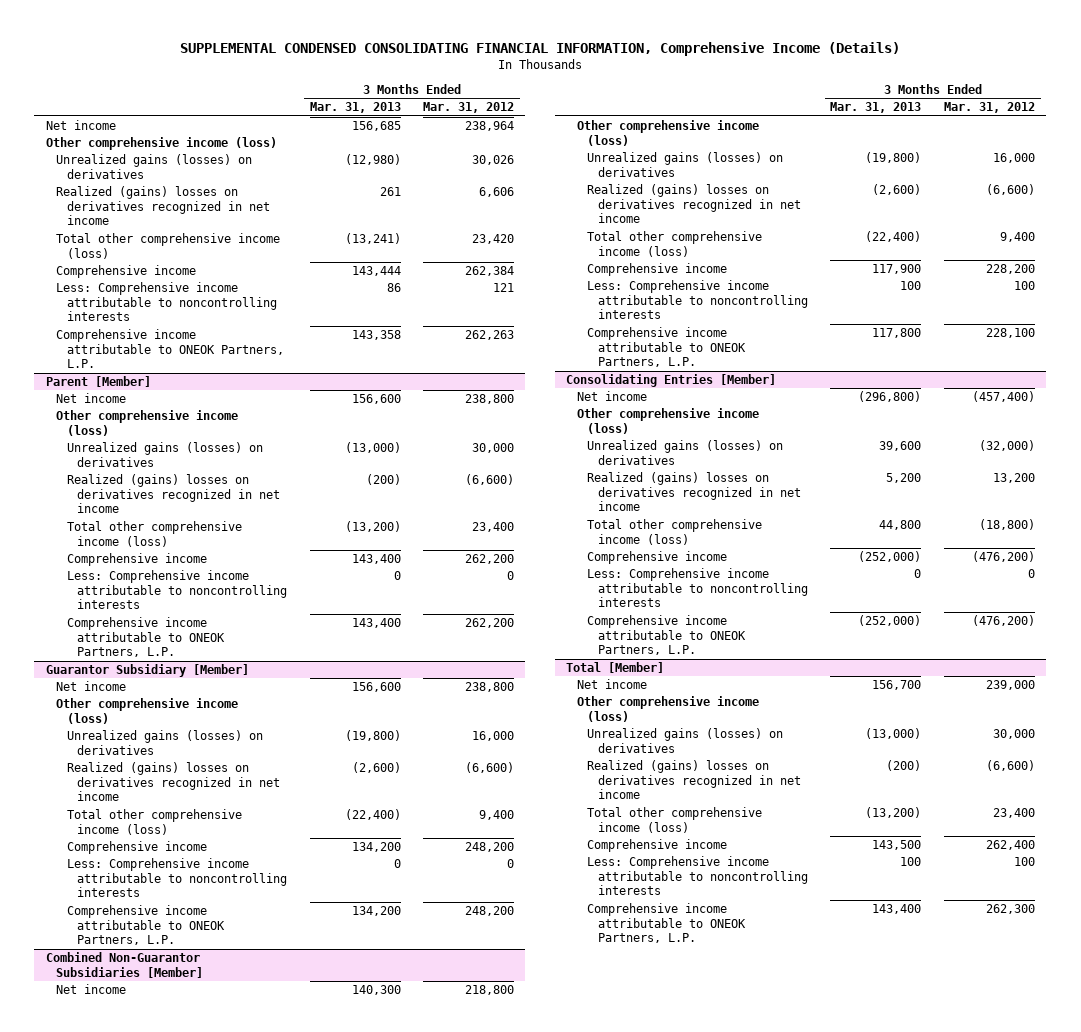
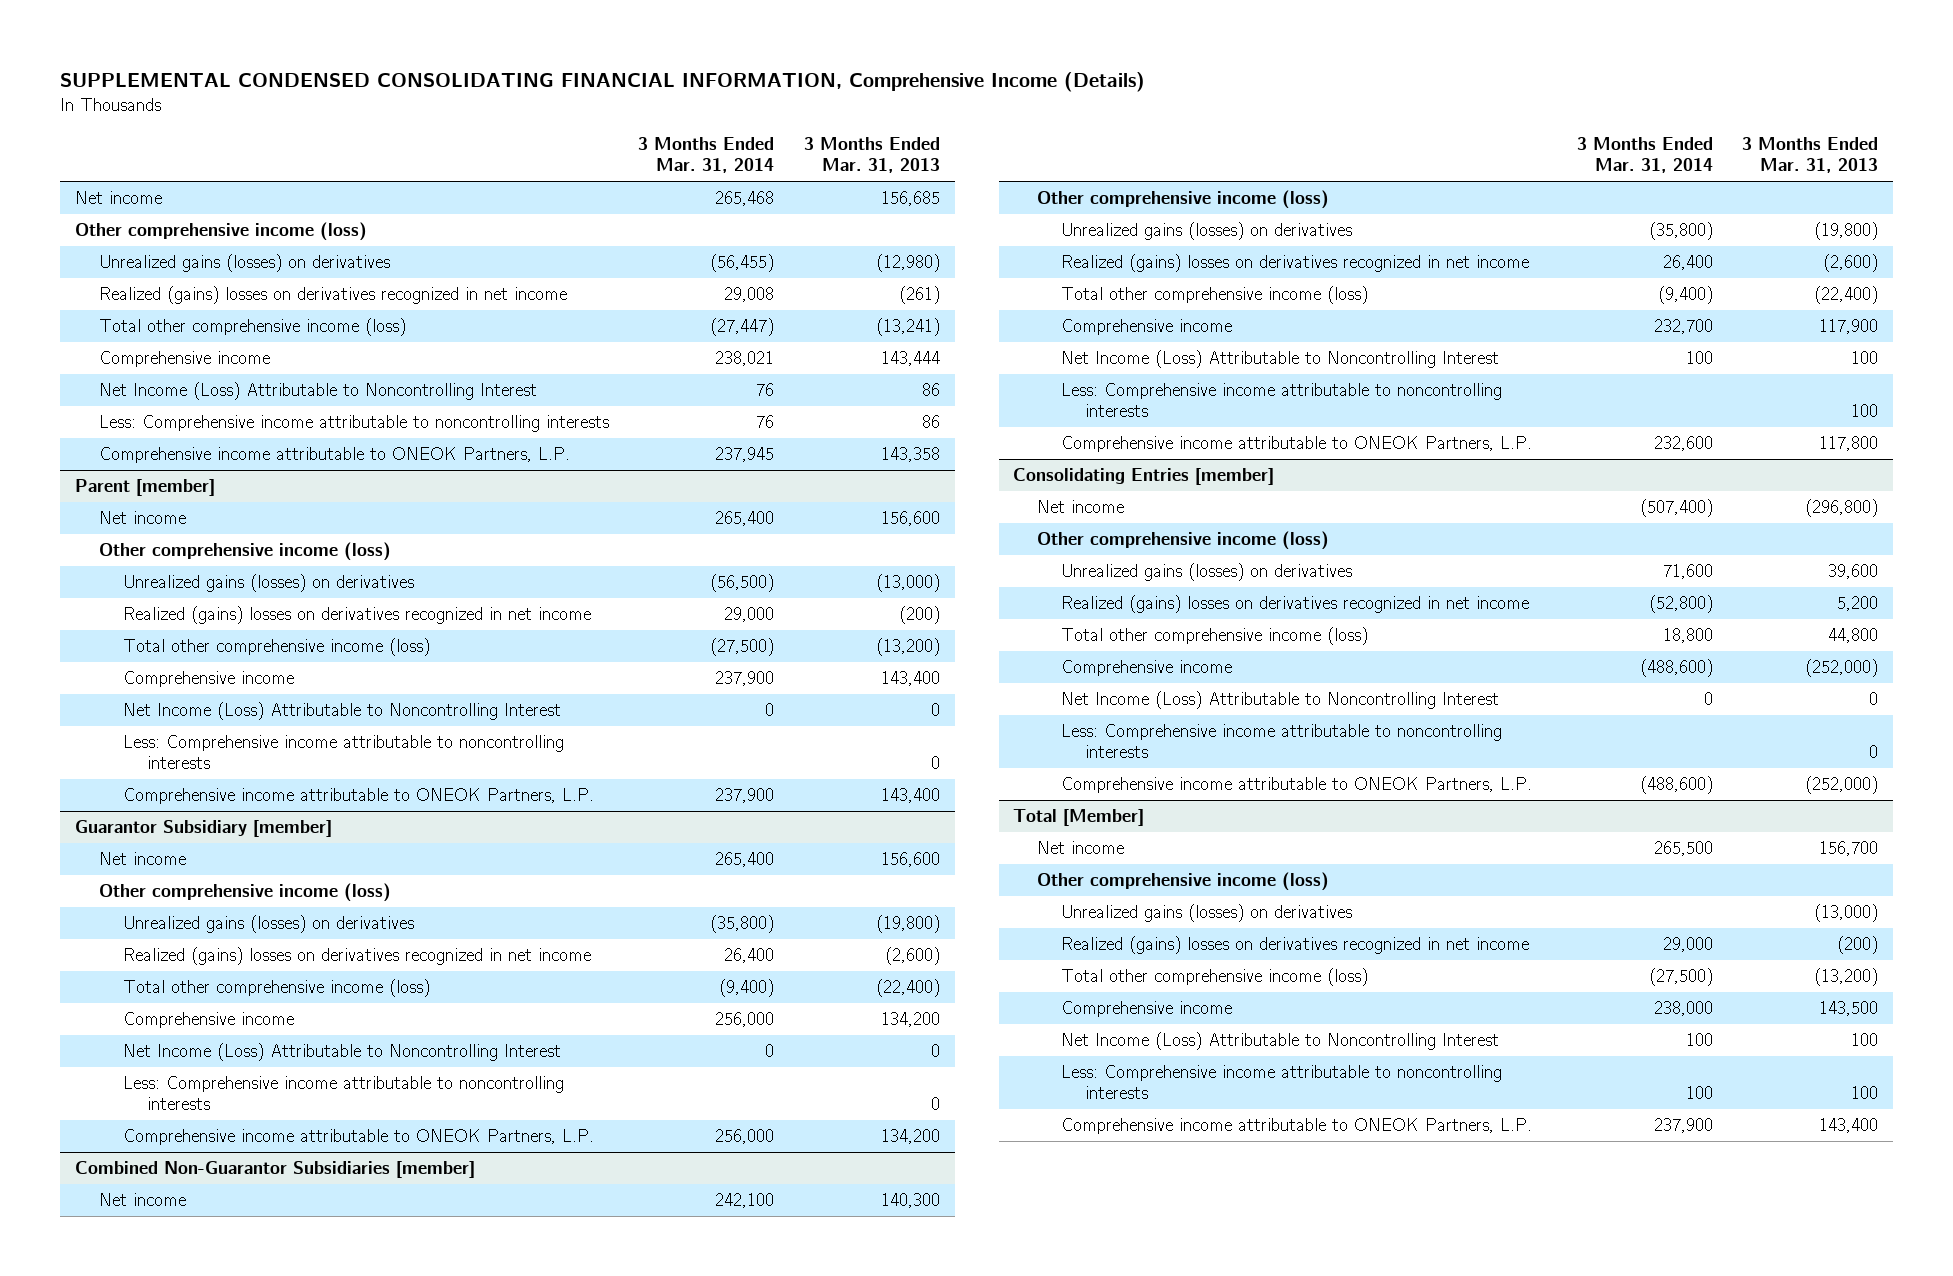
- | 3 Months Ended Mar. 31, 2013 | 3 Months Ended Mar. 31, 2012
+ | 3 Months Ended Mar. 31, 2014 | 3 Months Ended Mar. 31, 2013
- Realized (gains) losses on derivatives recognized in net income | 261 | 6,606
+ Realized (gains) losses on derivatives recognized in net income | 29,008 | (261)
+ Net Income (Loss) Attributable to Noncontrolling Interest | 76 | 86
- Parent [Member]
+ Parent [member]
+ Net Income (Loss) Attributable to Noncontrolling Interest | 0 | 0
- Guarantor Subsidiary [Member]
+ Guarantor Subsidiary [member]
+ Net Income (Loss) Attributable to Noncontrolling Interest | 0 | 0
- Combined Non-Guarantor Subsidiaries [Member]
+ Combined Non-Guarantor Subsidiaries [member]
+ Net Income (Loss) Attributable to Noncontrolling Interest | 100 | 100
- Consolidating Entries [Member]
+ Consolidating Entries [member]
+ Net Income (Loss) Attributable to Noncontrolling Interest | 0 | 0
@ Total [Member]
+ Net Income (Loss) Attributable to Noncontrolling Interest | 100 | 100

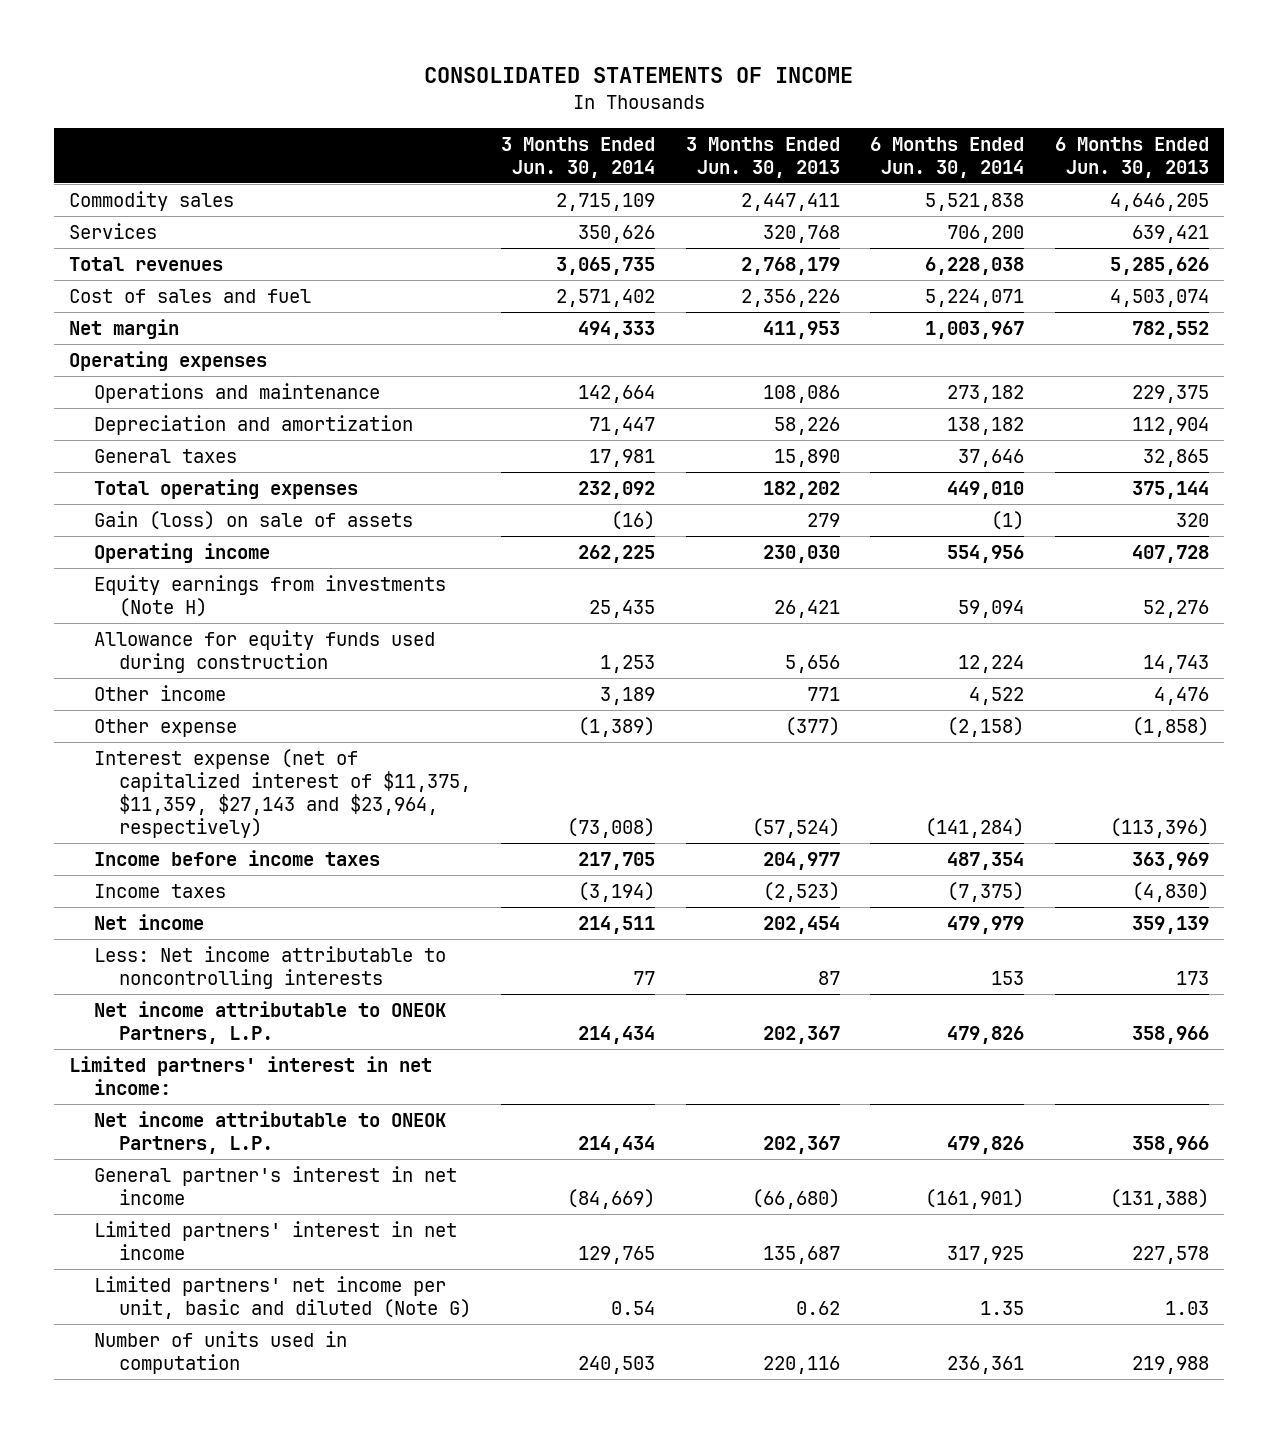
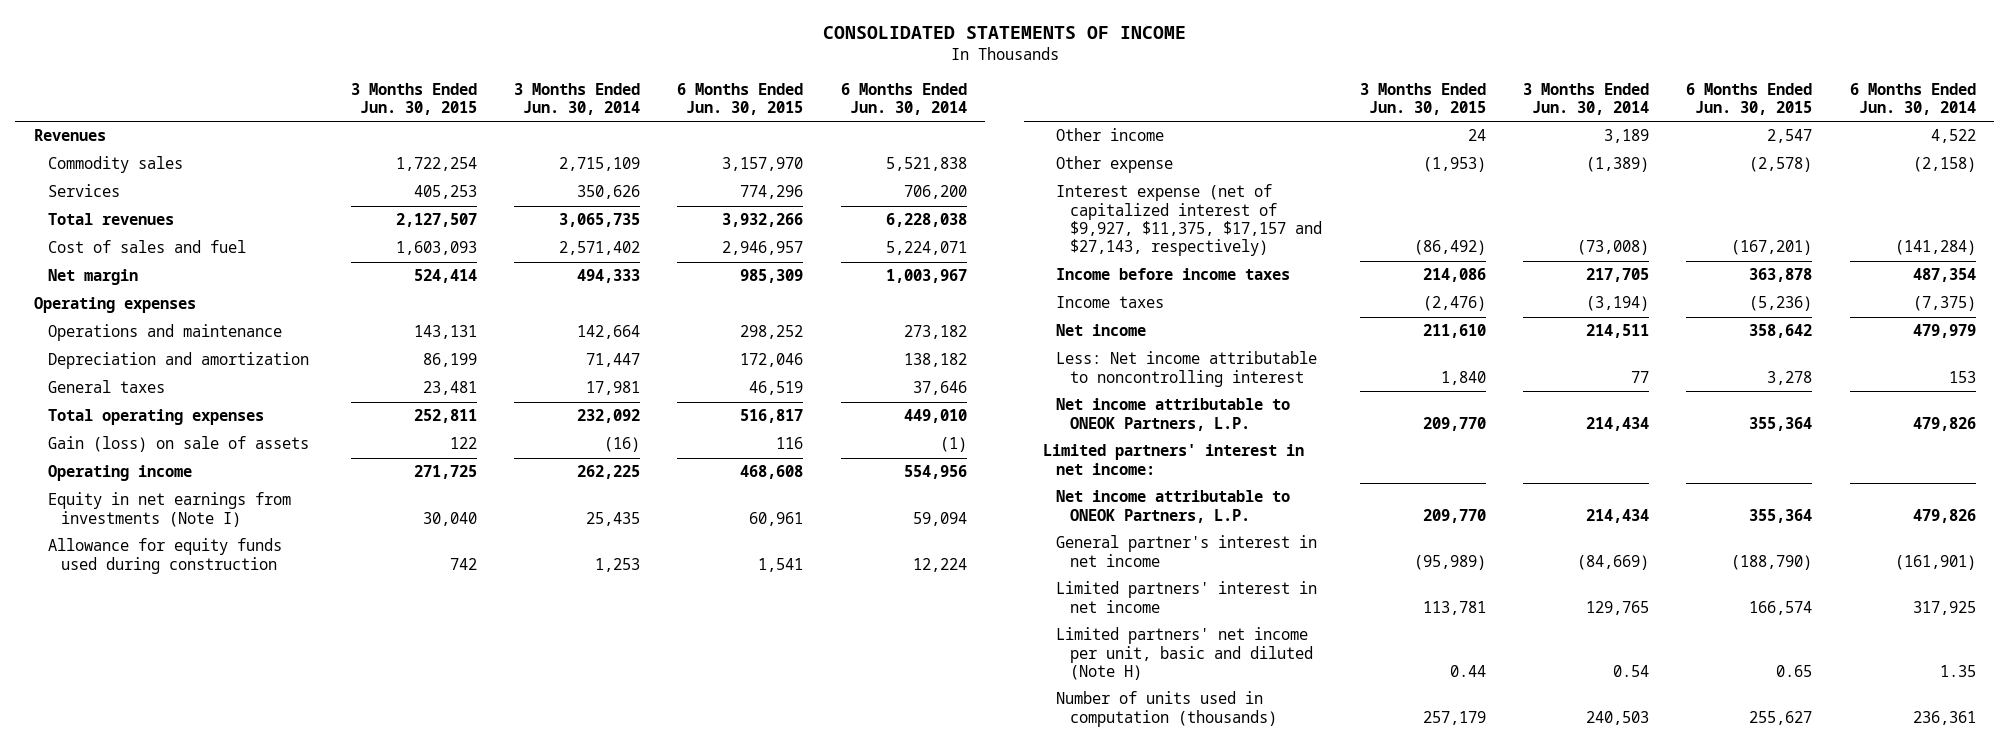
- | 3 Months Ended Jun. 30, 2014 | 3 Months Ended Jun. 30, 2013 | 6 Months Ended Jun. 30, 2014 | 6 Months Ended Jun. 30, 2013
+ | 3 Months Ended Jun. 30, 2015 | 3 Months Ended Jun. 30, 2014 | 6 Months Ended Jun. 30, 2015 | 6 Months Ended Jun. 30, 2014
+ Revenues
- Equity earnings from investments (Note H) | 25,435 | 26,421 | 59,094 | 52,276
+ Equity in net earnings from investments (Note I) | 30,040 | 25,435 | 60,961 | 59,094
- Interest expense (net of capitalized interest of $11,375, $11,359, $27,143 and $23,964, respectively) | (73,008) | (57,524) | (141,284) | (113,396)
+ Interest expense (net of capitalized interest of $9,927, $11,375, $17,157 and $27,143, respectively) | (86,492) | (73,008) | (167,201) | (141,284)
- Less: Net income attributable to noncontrolling interests | 77 | 87 | 153 | 173
+ Less: Net income attributable to noncontrolling interest | 1,840 | 77 | 3,278 | 153
- Limited partners' net income per unit, basic and diluted (Note G) | 0.54 | 0.62 | 1.35 | 1.03
- Number of units used in computation | 240,503 | 220,116 | 236,361 | 219,988
+ Limited partners' net income per unit, basic and diluted (Note H) | 0.44 | 0.54 | 0.65 | 1.35
+ Number of units used in computation (thousands) | 257,179 | 240,503 | 255,627 | 236,361

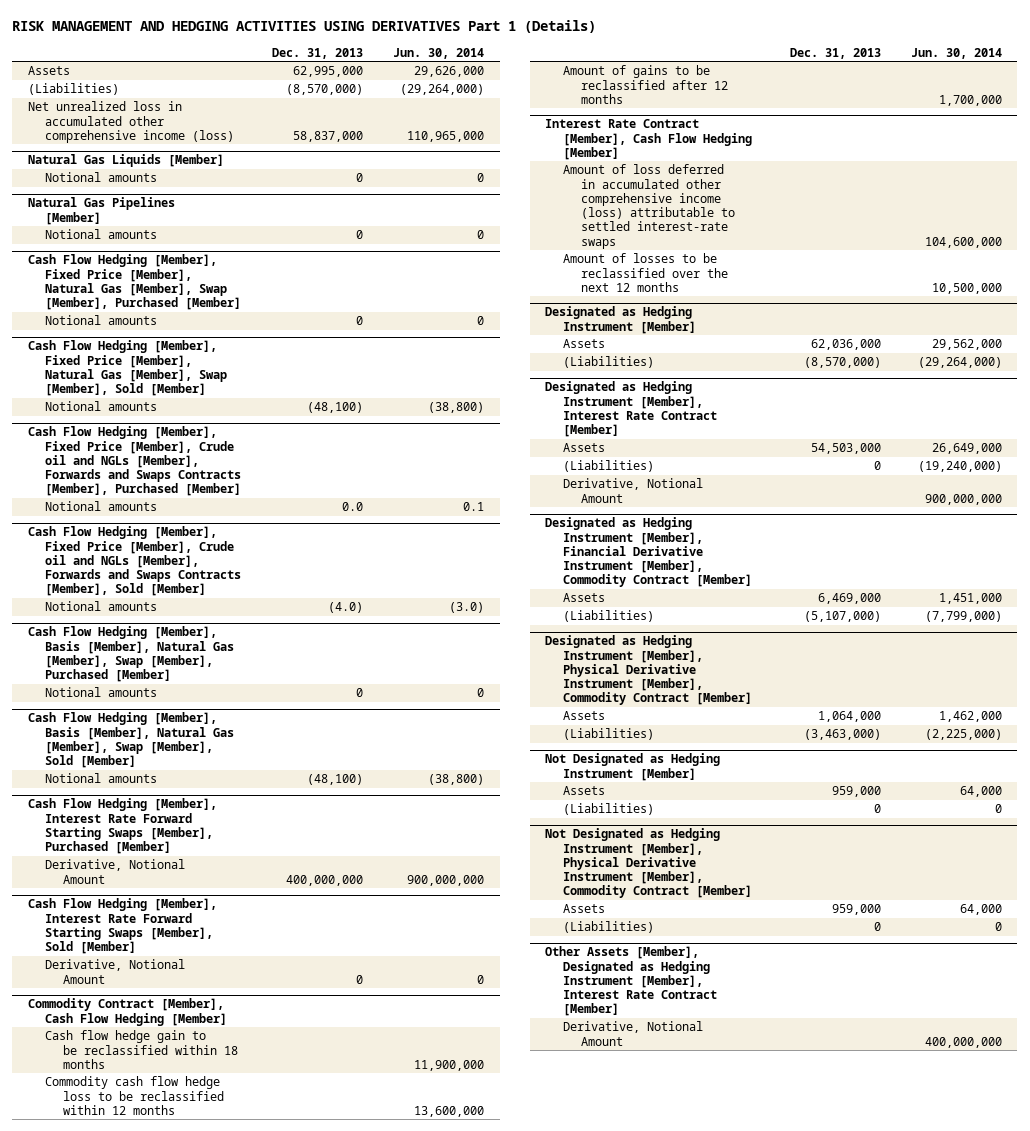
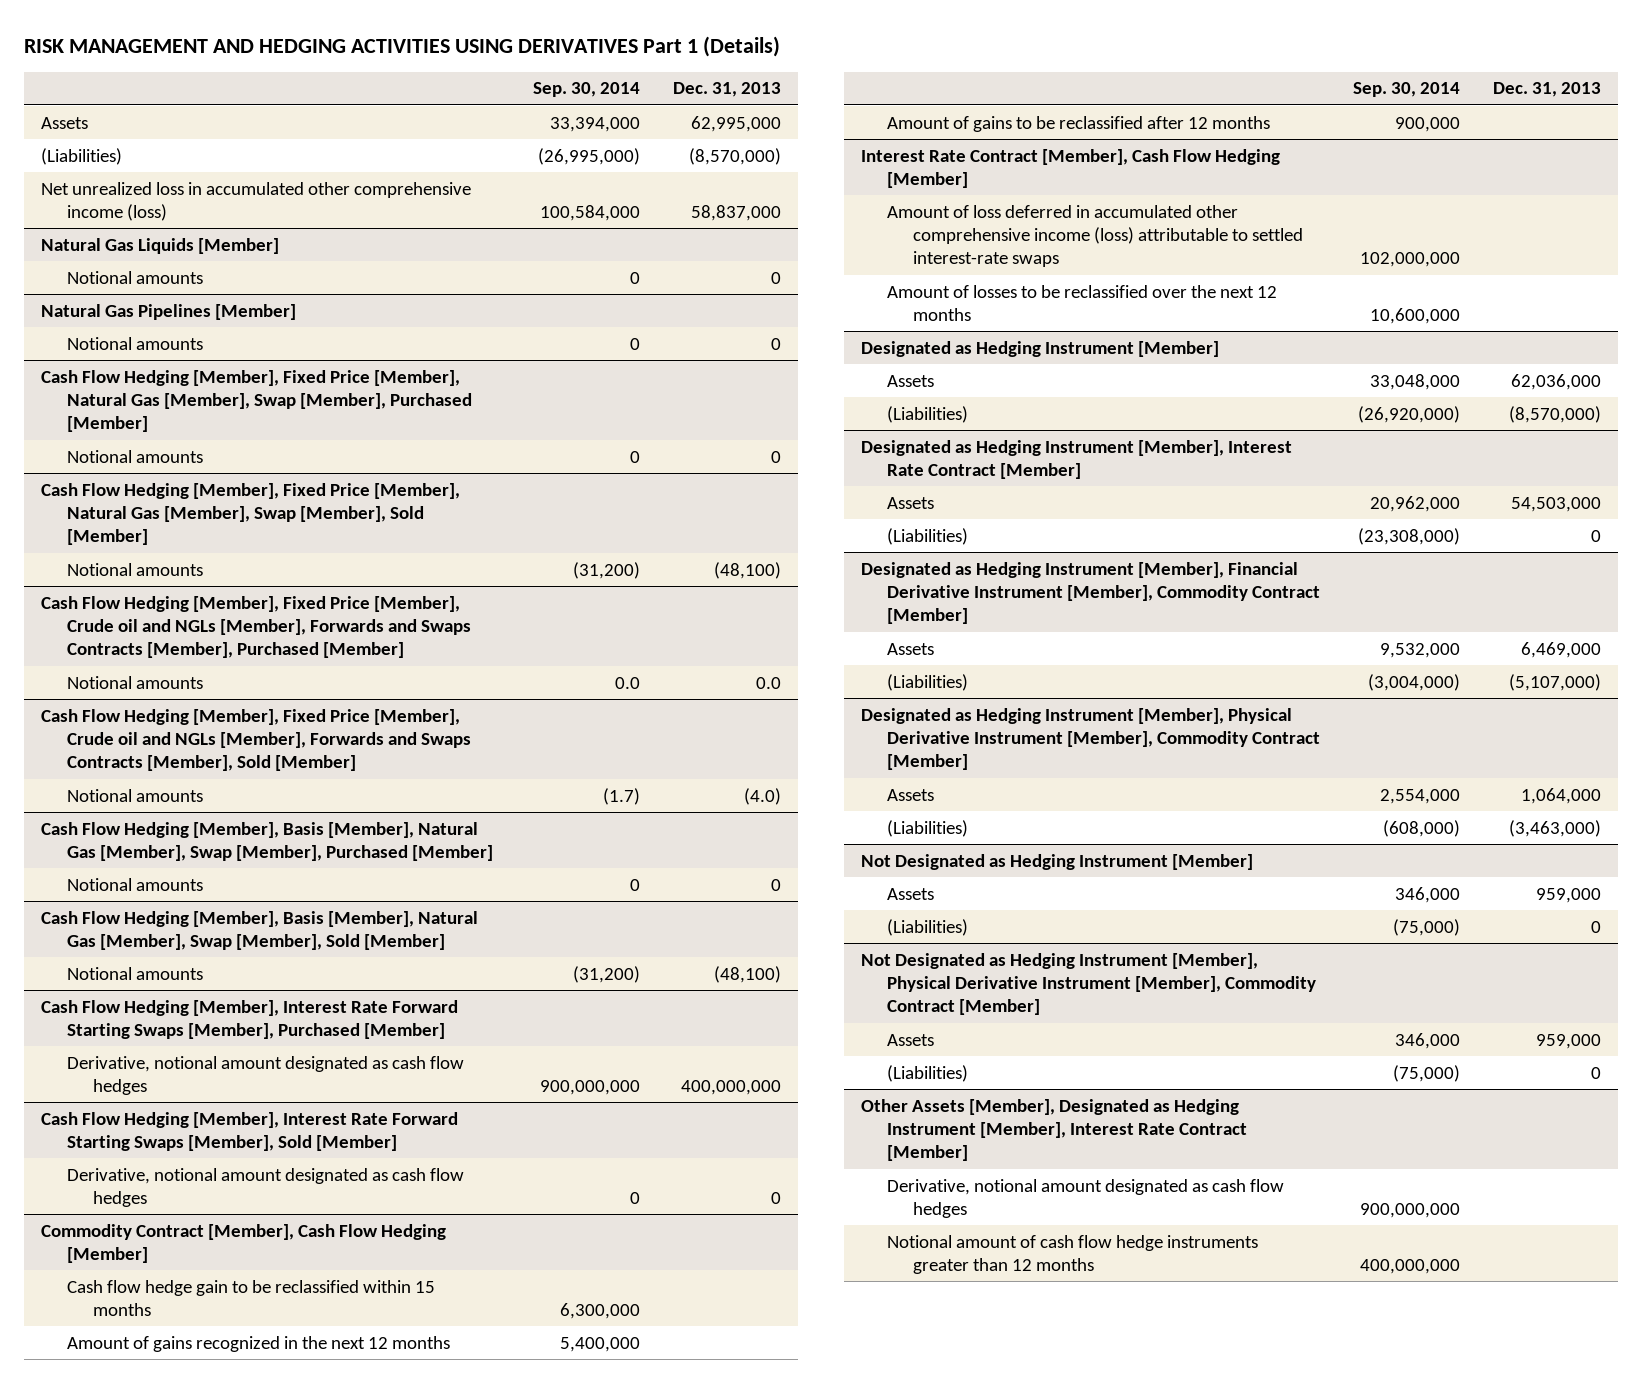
- | Dec. 31, 2013 | Jun. 30, 2014
+ | Sep. 30, 2014 | Dec. 31, 2013
@ Cash Flow Hedging [Member], Interest Rate Forward Starting Swaps [Member], Purchased [Member]
- Derivative, Notional Amount | 400,000,000 | 900,000,000
+ Derivative, notional amount designated as cash flow hedges | 900,000,000 | 400,000,000
@ Cash Flow Hedging [Member], Interest Rate Forward Starting Swaps [Member], Sold [Member]
- Derivative, Notional Amount | 0 | 0
+ Derivative, notional amount designated as cash flow hedges | 0 | 0
@ Commodity Contract [Member], Cash Flow Hedging [Member]
- Cash flow hedge gain to be reclassified within 18 months | | 11,900,000
- Commodity cash flow hedge loss to be reclassified within 12 months | | 13,600,000
+ Cash flow hedge gain to be reclassified within 15 months | 6,300,000 |
+ Amount of gains recognized in the next 12 months | 5,400,000 |
@ Designated as Hedging Instrument [Member], Interest Rate Contract [Member]
- Derivative, Notional Amount | | 900,000,000
@ Other Assets [Member], Designated as Hedging Instrument [Member], Interest Rate Contract [Member]
- Derivative, Notional Amount | | 400,000,000
+ Derivative, notional amount designated as cash flow hedges | 900,000,000 |
+ Notional amount of cash flow hedge instruments greater than 12 months | 400,000,000 |

